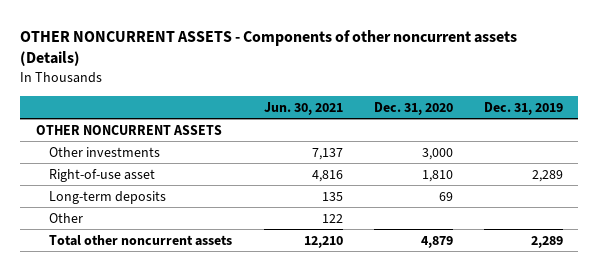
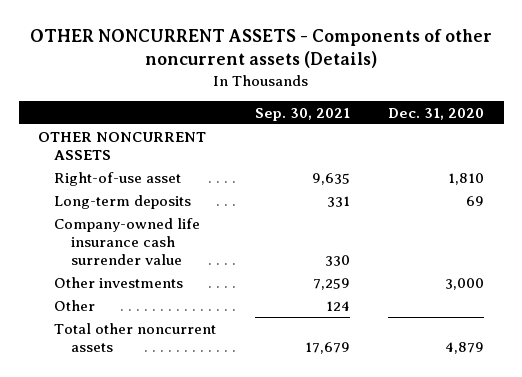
- | Jun. 30, 2021 | Dec. 31, 2020 | Dec. 31, 2019
+ | Sep. 30, 2021 | Dec. 31, 2020
+ Company-owned life insurance cash surrender value | 330 |
moved down: Other investments | 7,259 | 3,000

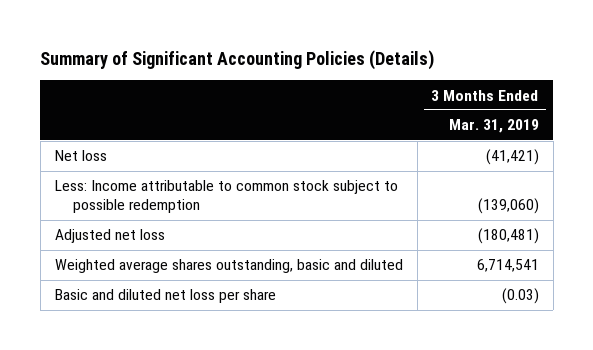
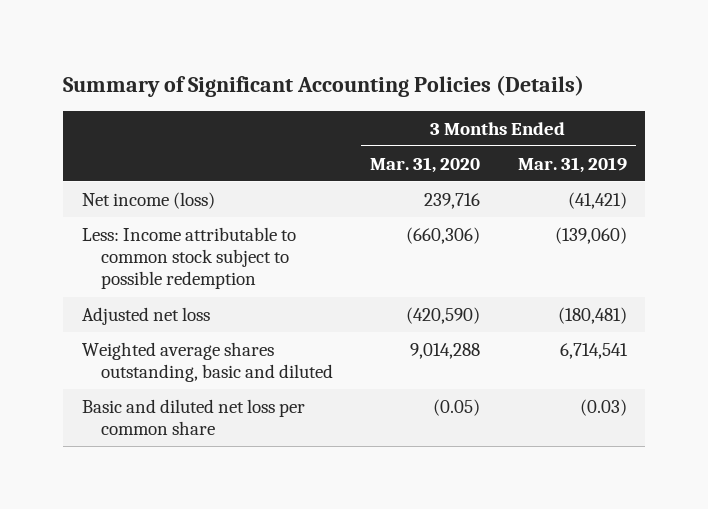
- | 3 Months Ended Mar. 31, 2019
+ | 3 Months Ended Mar. 31, 2020 | 3 Months Ended Mar. 31, 2019
- Net loss | (41,421)
+ Net income (loss) | 239,716 | (41,421)
- Basic and diluted net loss per share | (0.03)
+ Basic and diluted net loss per common share | (0.05) | (0.03)

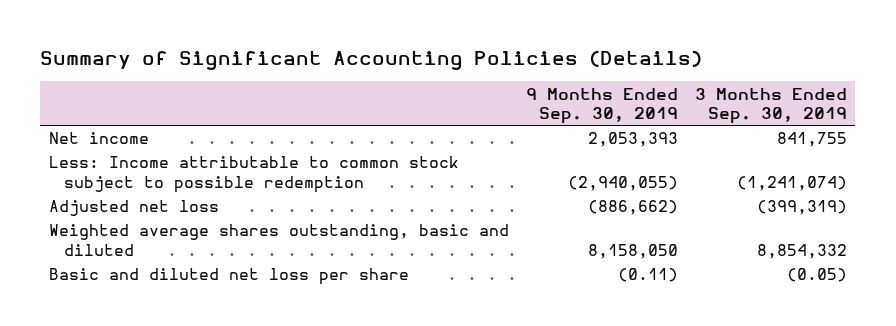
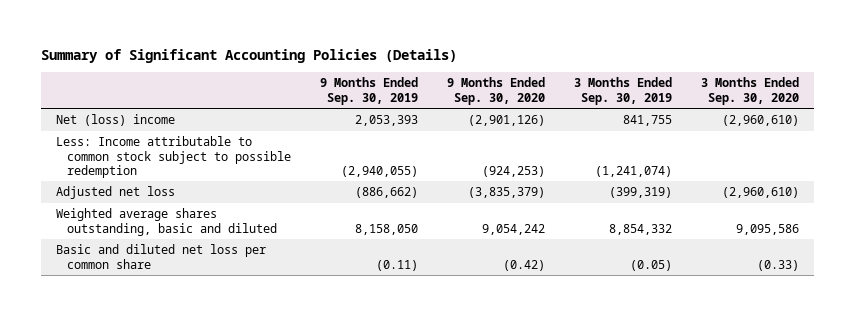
- | 9 Months Ended Sep. 30, 2019 | 3 Months Ended Sep. 30, 2019
+ | 9 Months Ended Sep. 30, 2019 | 9 Months Ended Sep. 30, 2020 | 3 Months Ended Sep. 30, 2019 | 3 Months Ended Sep. 30, 2020
- Net income | 2,053,393 | 841,755
+ Net (loss) income | 2,053,393 | (2,901,126) | 841,755 | (2,960,610)
- Basic and diluted net loss per share | (0.11) | (0.05)
+ Basic and diluted net loss per common share | (0.11) | (0.42) | (0.05) | (0.33)

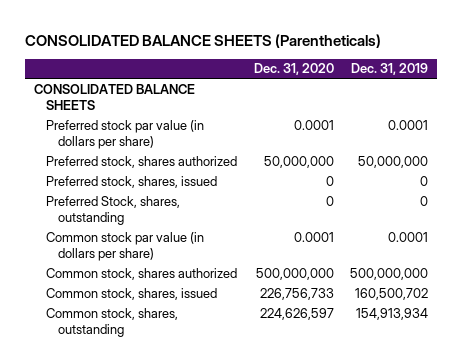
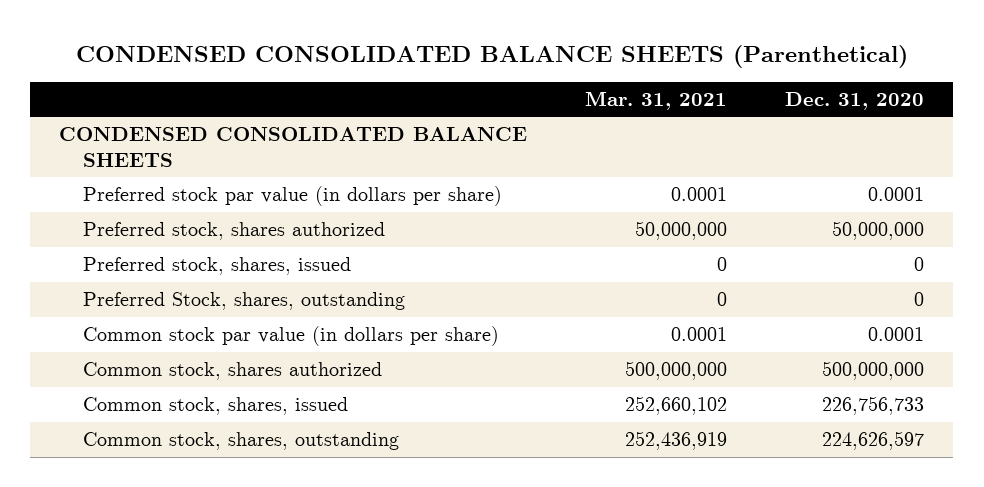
- CONSOLIDATED BALANCE SHEETS (Parentheticals)
+ CONDENSED CONSOLIDATED BALANCE SHEETS (Parenthetical)
- | Dec. 31, 2020 | Dec. 31, 2019
+ | Mar. 31, 2021 | Dec. 31, 2020
- CONSOLIDATED BALANCE SHEETS
+ CONDENSED CONSOLIDATED BALANCE SHEETS

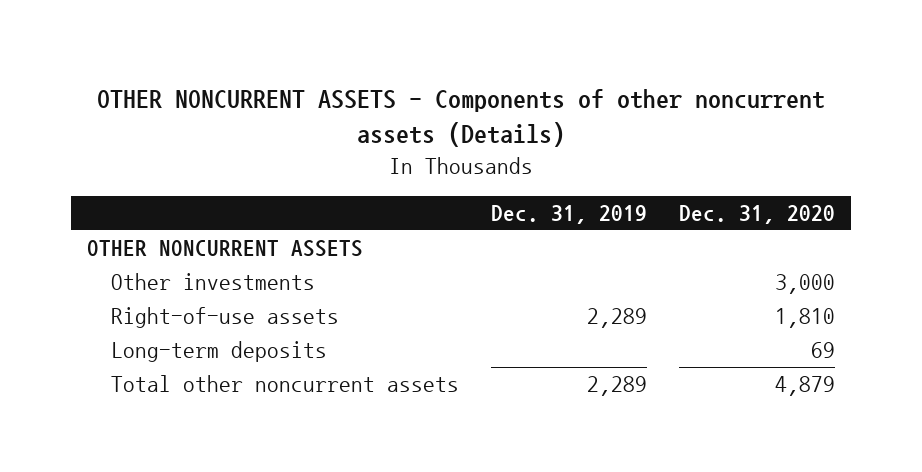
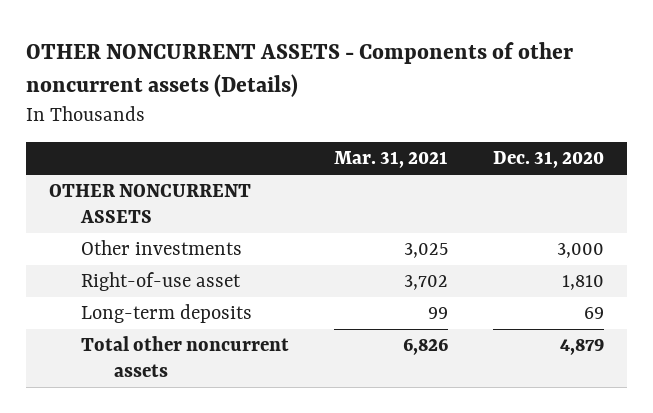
- | Dec. 31, 2019 | Dec. 31, 2020
+ | Mar. 31, 2021 | Dec. 31, 2020
- Right-of-use assets | 2,289 | 1,810
+ Right-of-use asset | 3,702 | 1,810

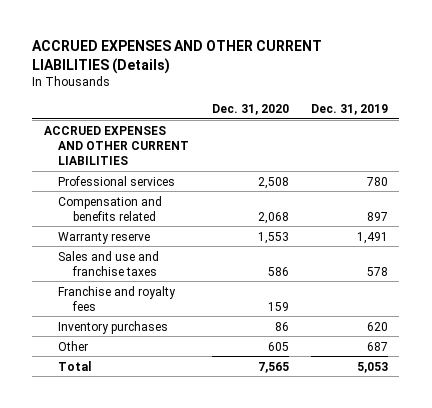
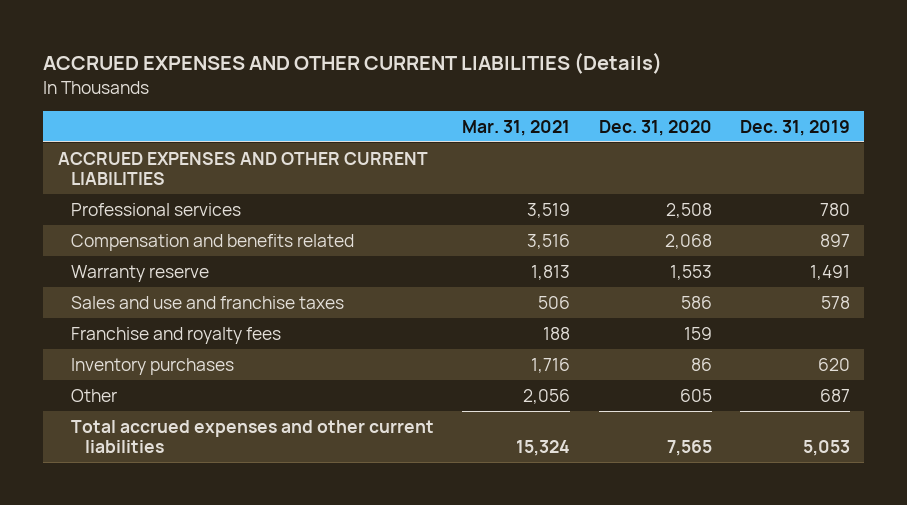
- | Dec. 31, 2020 | Dec. 31, 2019
+ | Mar. 31, 2021 | Dec. 31, 2020 | Dec. 31, 2019
- Total | 7,565 | 5,053
+ Total accrued expenses and other current liabilities | 15,324 | 7,565 | 5,053

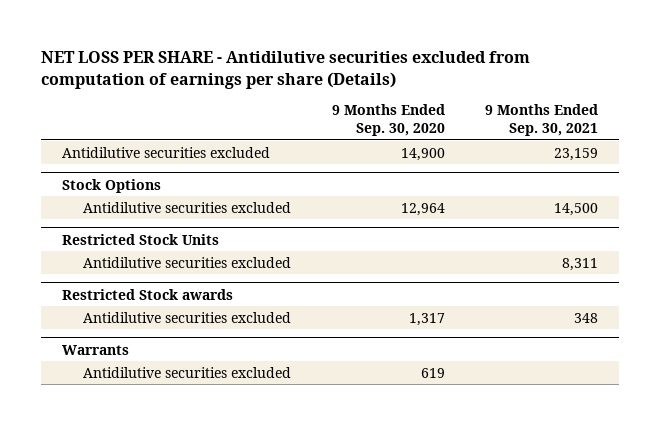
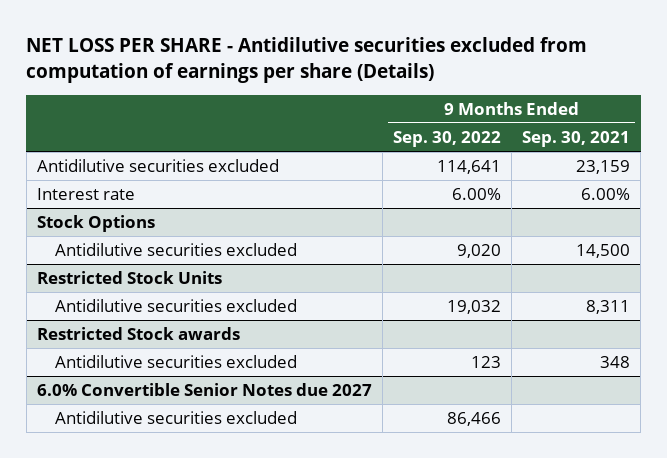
- | 9 Months Ended Sep. 30, 2020 | 9 Months Ended Sep. 30, 2021
+ | 9 Months Ended Sep. 30, 2022 | 9 Months Ended Sep. 30, 2021
+ Interest rate | 6.00% | 6.00%
- Warrants
+ 6.0% Convertible Senior Notes due 2027

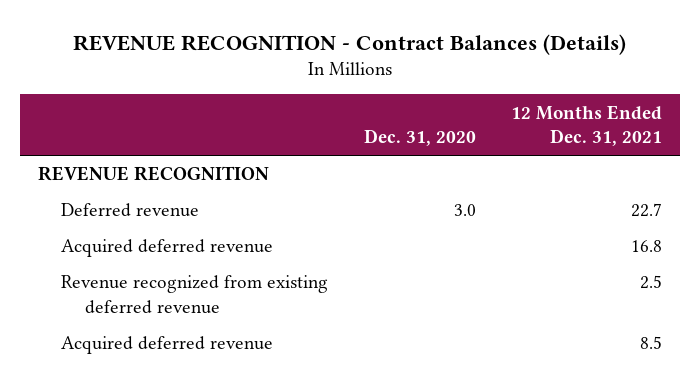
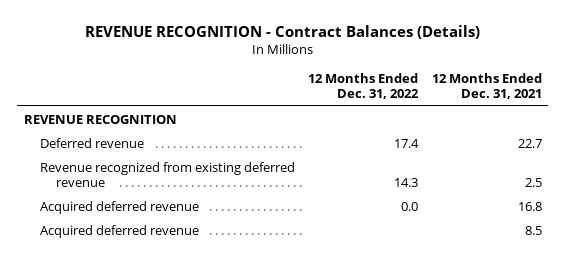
- | Dec. 31, 2020 | 12 Months Ended Dec. 31, 2021
+ | 12 Months Ended Dec. 31, 2022 | 12 Months Ended Dec. 31, 2021
moved down: Acquired deferred revenue | 0.0 | 16.8

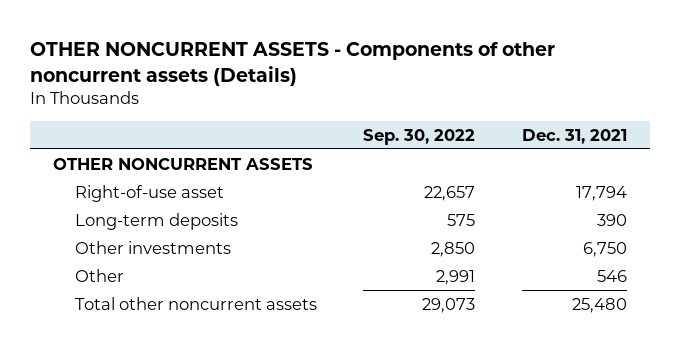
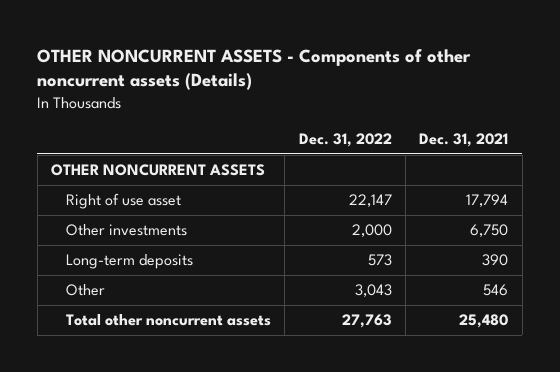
- | Sep. 30, 2022 | Dec. 31, 2021
+ | Dec. 31, 2022 | Dec. 31, 2021
- Right-of-use asset | 22,657 | 17,794
+ Right of use asset | 22,147 | 17,794
moved down: Long-term deposits | 573 | 390

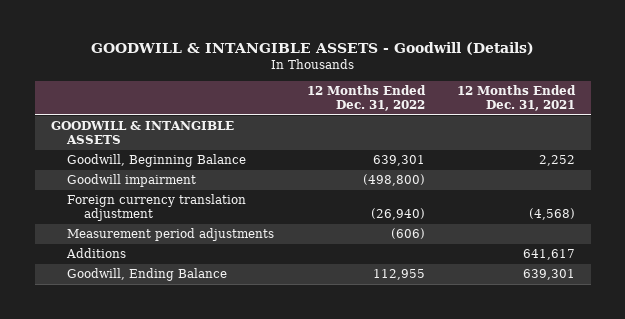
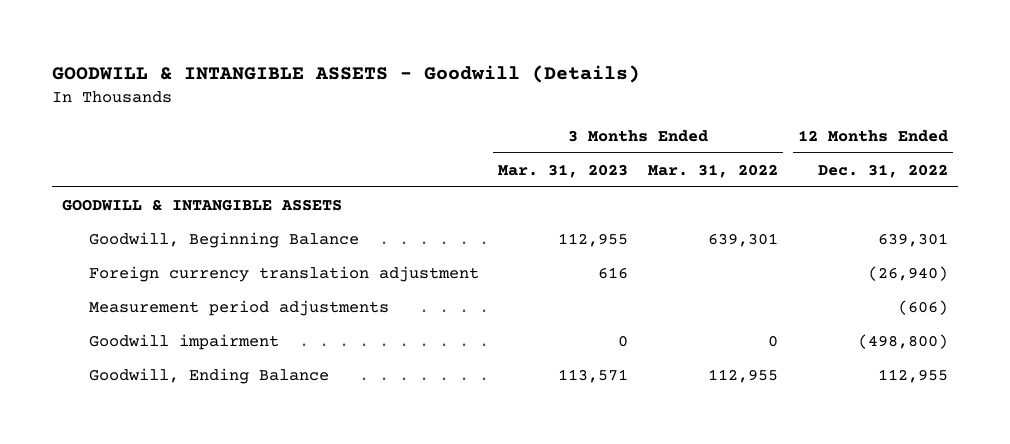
- | 12 Months Ended Dec. 31, 2022 | 12 Months Ended Dec. 31, 2021
+ | 3 Months Ended Mar. 31, 2023 | 3 Months Ended Mar. 31, 2022 | 12 Months Ended Dec. 31, 2022
- Additions | | 641,617
moved down: Goodwill impairment | 0 | 0 | (498,800)

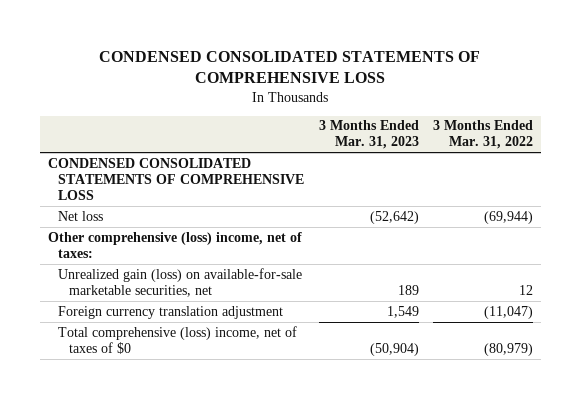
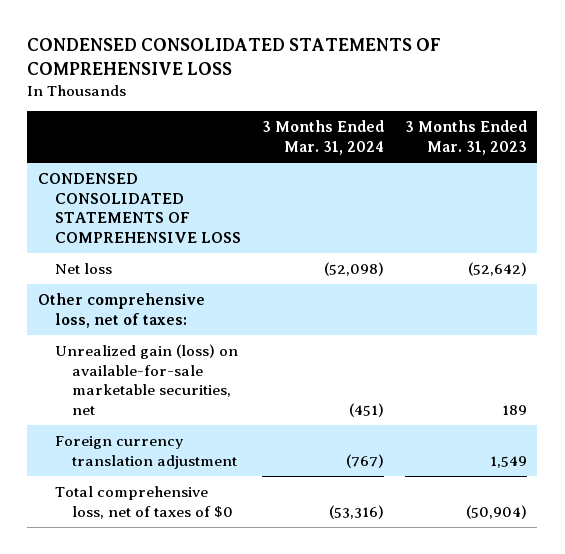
- | 3 Months Ended Mar. 31, 2023 | 3 Months Ended Mar. 31, 2022
+ | 3 Months Ended Mar. 31, 2024 | 3 Months Ended Mar. 31, 2023
- Other comprehensive (loss) income, net of taxes:
+ Other comprehensive loss, net of taxes:
- Total comprehensive (loss) income, net of taxes of $0 | (50,904) | (80,979)
+ Total comprehensive loss, net of taxes of $0 | (53,316) | (50,904)

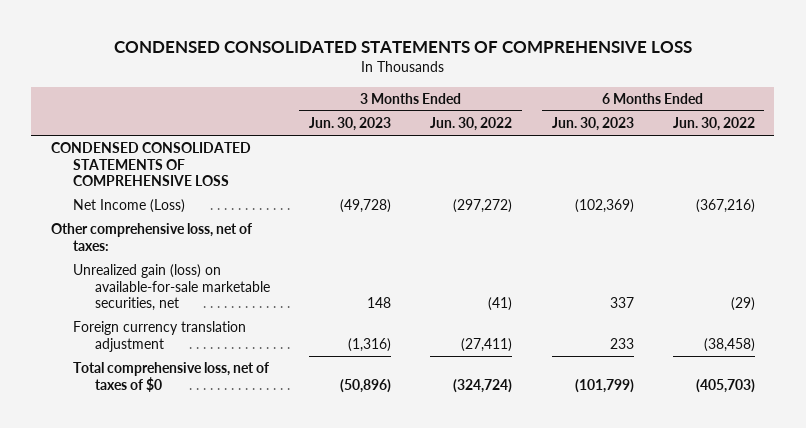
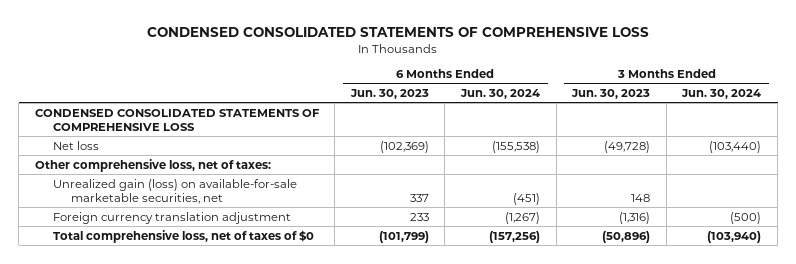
- | 3 Months Ended Jun. 30, 2023 | 3 Months Ended Jun. 30, 2022 | 6 Months Ended Jun. 30, 2023 | 6 Months Ended Jun. 30, 2022
+ | 6 Months Ended Jun. 30, 2023 | 6 Months Ended Jun. 30, 2024 | 3 Months Ended Jun. 30, 2023 | 3 Months Ended Jun. 30, 2024
- Net Income (Loss) | (49,728) | (297,272) | (102,369) | (367,216)
+ Net loss | (102,369) | (155,538) | (49,728) | (103,440)

